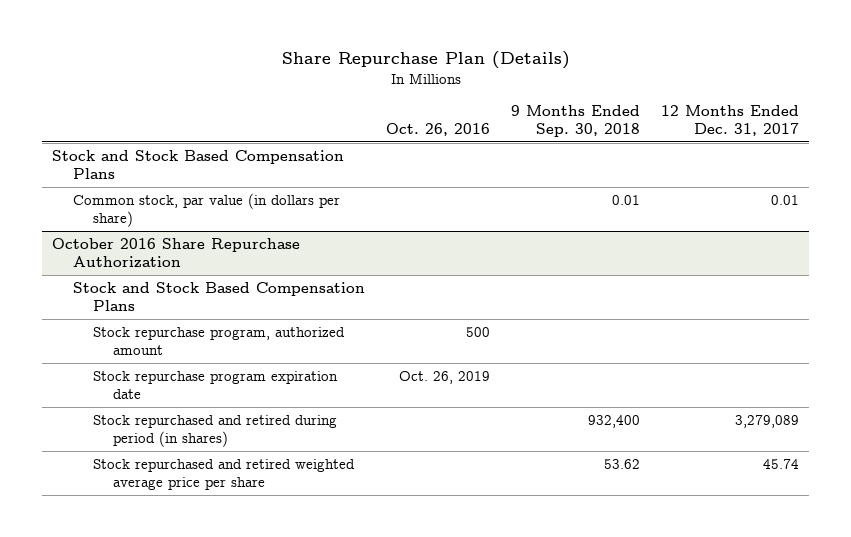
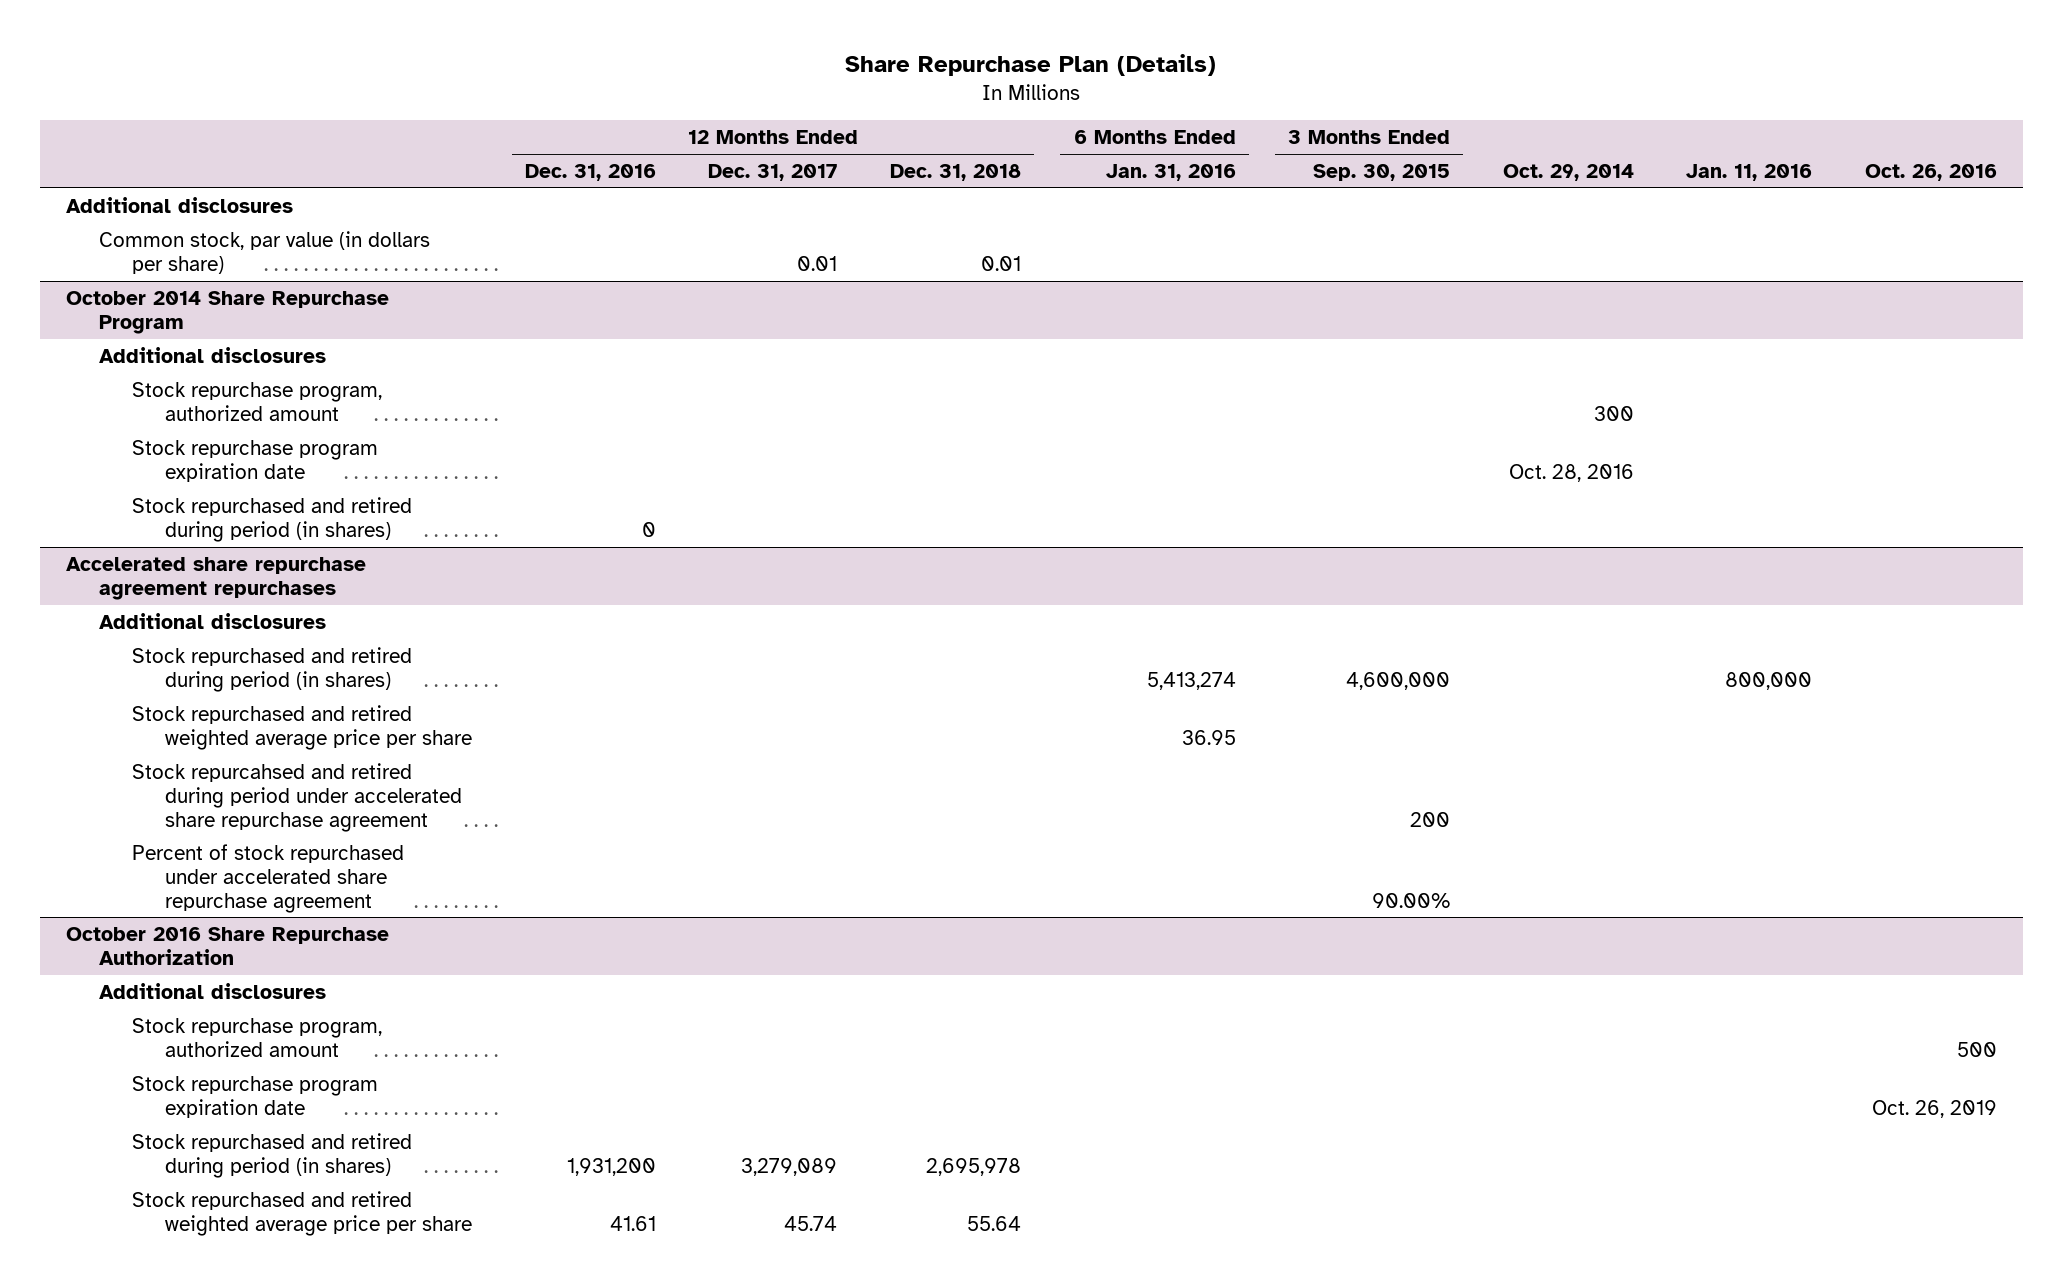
- | Oct. 26, 2016 | 9 Months Ended Sep. 30, 2018 | 12 Months Ended Dec. 31, 2017
+ | 12 Months Ended Dec. 31, 2016 | 12 Months Ended Dec. 31, 2017 | 12 Months Ended Dec. 31, 2018 | 6 Months Ended Jan. 31, 2016 | 3 Months Ended Sep. 30, 2015 | Oct. 29, 2014 | Jan. 11, 2016 | Oct. 26, 2016
- Stock and Stock Based Compensation Plans
+ Additional disclosures
+ October 2014 Share Repurchase Program
+ Additional disclosures
+ Stock repurchase program, authorized amount | | | | | | 300 | |
+ Stock repurchase program expiration date | | | | | | Oct. 28, 2016 | |
+ Stock repurchased and retired during period (in shares) | 0 | | | | | | |
+ Accelerated share repurchase agreement repurchases
+ Additional disclosures
+ Stock repurchased and retired during period (in shares) | | | | 5,413,274 | 4,600,000 | | 800,000 |
+ Stock repurchased and retired weighted average price per share | | | | 36.95 | | | |
+ Stock repurcahsed and retired during period under accelerated share repurchase agreement | | | | | 200 | | |
+ Percent of stock repurchased under accelerated share repurchase agreement | | | | | 90.00% | | |
@ October 2016 Share Repurchase Authorization
- Stock and Stock Based Compensation Plans
+ Additional disclosures

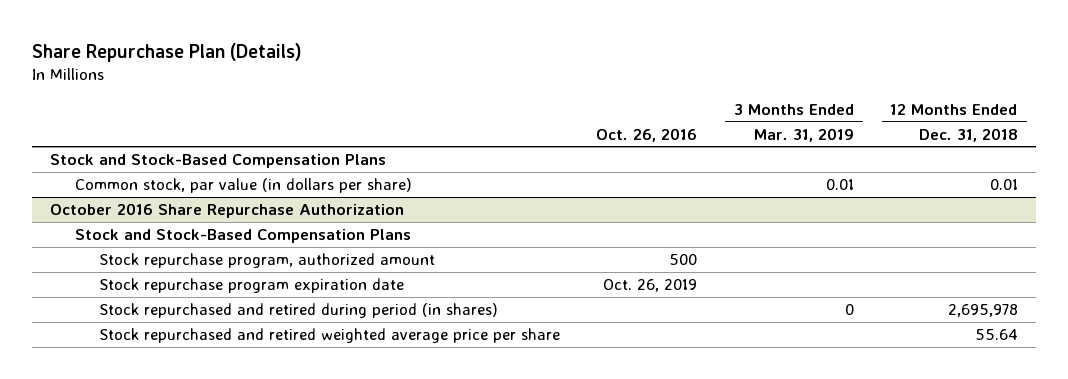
- | 12 Months Ended Dec. 31, 2016 | 12 Months Ended Dec. 31, 2017 | 12 Months Ended Dec. 31, 2018 | 6 Months Ended Jan. 31, 2016 | 3 Months Ended Sep. 30, 2015 | Oct. 29, 2014 | Jan. 11, 2016 | Oct. 26, 2016
+ | Oct. 26, 2016 | 3 Months Ended Mar. 31, 2019 | 12 Months Ended Dec. 31, 2018
- Additional disclosures
+ Stock and Stock-Based Compensation Plans
- October 2014 Share Repurchase Program
- Additional disclosures
- Stock repurchase program, authorized amount | | | | | | 300 | |
- Stock repurchase program expiration date | | | | | | Oct. 28, 2016 | |
- Stock repurchased and retired during period (in shares) | 0 | | | | | | |
- Accelerated share repurchase agreement repurchases
- Additional disclosures
- Stock repurchased and retired during period (in shares) | | | | 5,413,274 | 4,600,000 | | 800,000 |
- Stock repurchased and retired weighted average price per share | | | | 36.95 | | | |
- Stock repurcahsed and retired during period under accelerated share repurchase agreement | | | | | 200 | | |
- Percent of stock repurchased under accelerated share repurchase agreement | | | | | 90.00% | | |
@ October 2016 Share Repurchase Authorization
- Additional disclosures
+ Stock and Stock-Based Compensation Plans

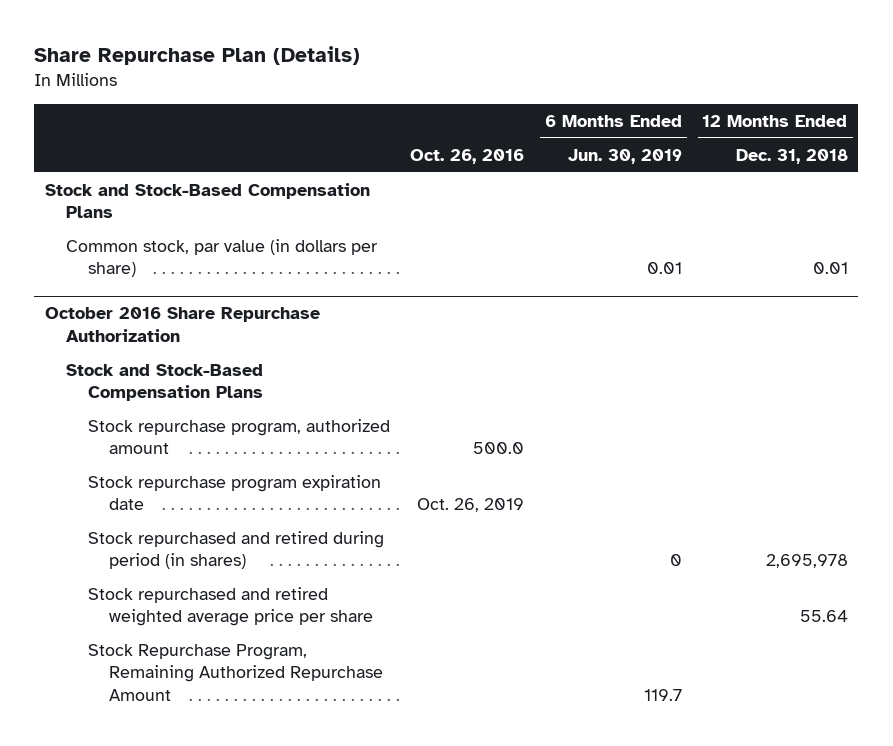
- | Oct. 26, 2016 | 3 Months Ended Mar. 31, 2019 | 12 Months Ended Dec. 31, 2018
+ | Oct. 26, 2016 | 6 Months Ended Jun. 30, 2019 | 12 Months Ended Dec. 31, 2018
@ October 2016 Share Repurchase Authorization
- Stock repurchase program, authorized amount | 500 | |
+ Stock repurchase program, authorized amount | 500.0 | |
+ Stock Repurchase Program, Remaining Authorized Repurchase Amount | | 119.7 |

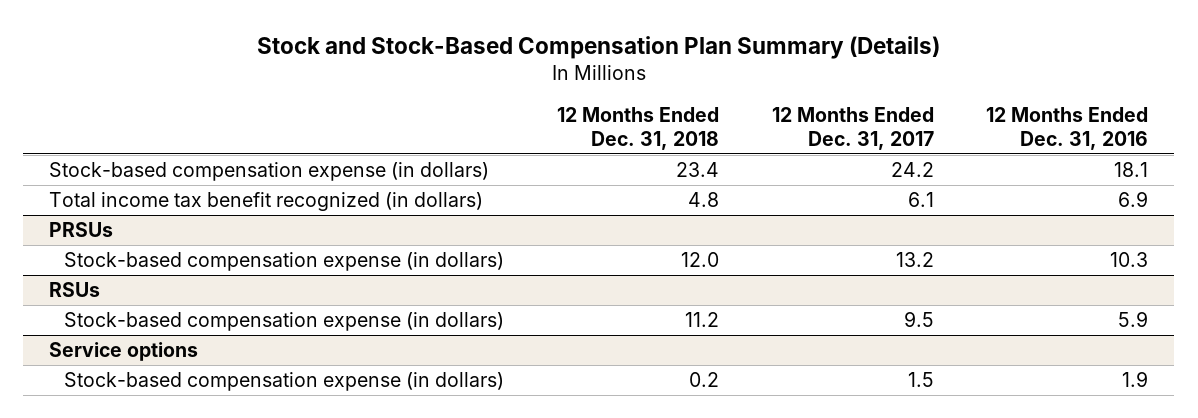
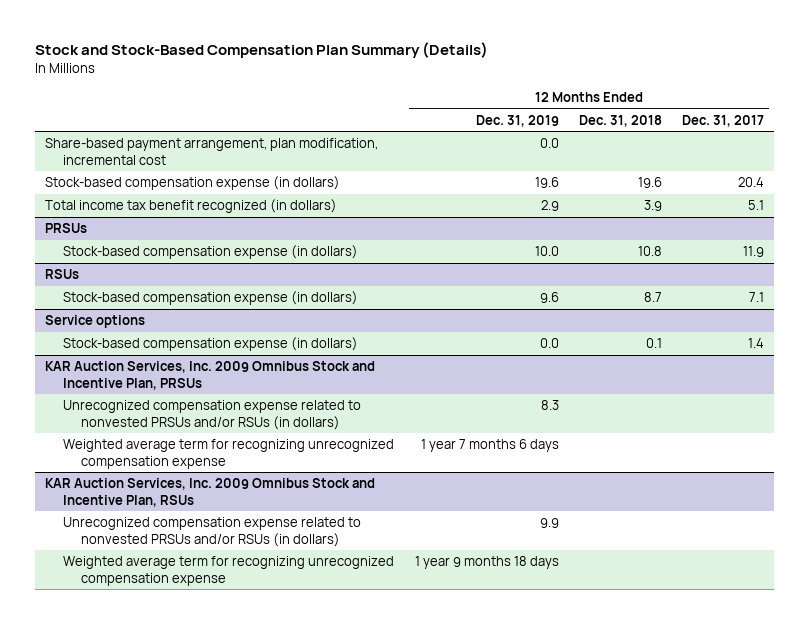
- | 12 Months Ended Dec. 31, 2018 | 12 Months Ended Dec. 31, 2017 | 12 Months Ended Dec. 31, 2016
+ | 12 Months Ended Dec. 31, 2019 | 12 Months Ended Dec. 31, 2018 | 12 Months Ended Dec. 31, 2017
- Stock-based compensation expense (in dollars) | 23.4 | 24.2 | 18.1
- Total income tax benefit recognized (in dollars) | 4.8 | 6.1 | 6.9
+ Share-based payment arrangement, plan modification, incremental cost | 0.0 | |
+ Stock-based compensation expense (in dollars) | 19.6 | 19.6 | 20.4
+ Total income tax benefit recognized (in dollars) | 2.9 | 3.9 | 5.1
@ PRSUs
- Stock-based compensation expense (in dollars) | 12.0 | 13.2 | 10.3
+ Stock-based compensation expense (in dollars) | 10.0 | 10.8 | 11.9
@ RSUs
- Stock-based compensation expense (in dollars) | 11.2 | 9.5 | 5.9
+ Stock-based compensation expense (in dollars) | 9.6 | 8.7 | 7.1
@ Service options
- Stock-based compensation expense (in dollars) | 0.2 | 1.5 | 1.9
+ Stock-based compensation expense (in dollars) | 0.0 | 0.1 | 1.4
+ KAR Auction Services, Inc. 2009 Omnibus Stock and Incentive Plan, PRSUs
+ Unrecognized compensation expense related to nonvested PRSUs and/or RSUs (in dollars) | 8.3 | |
+ Weighted average term for recognizing unrecognized compensation expense | 1 year 7 months 6 days | |
+ KAR Auction Services, Inc. 2009 Omnibus Stock and Incentive Plan, RSUs
+ Unrecognized compensation expense related to nonvested PRSUs and/or RSUs (in dollars) | 9.9 | |
+ Weighted average term for recognizing unrecognized compensation expense | 1 year 9 months 18 days | |

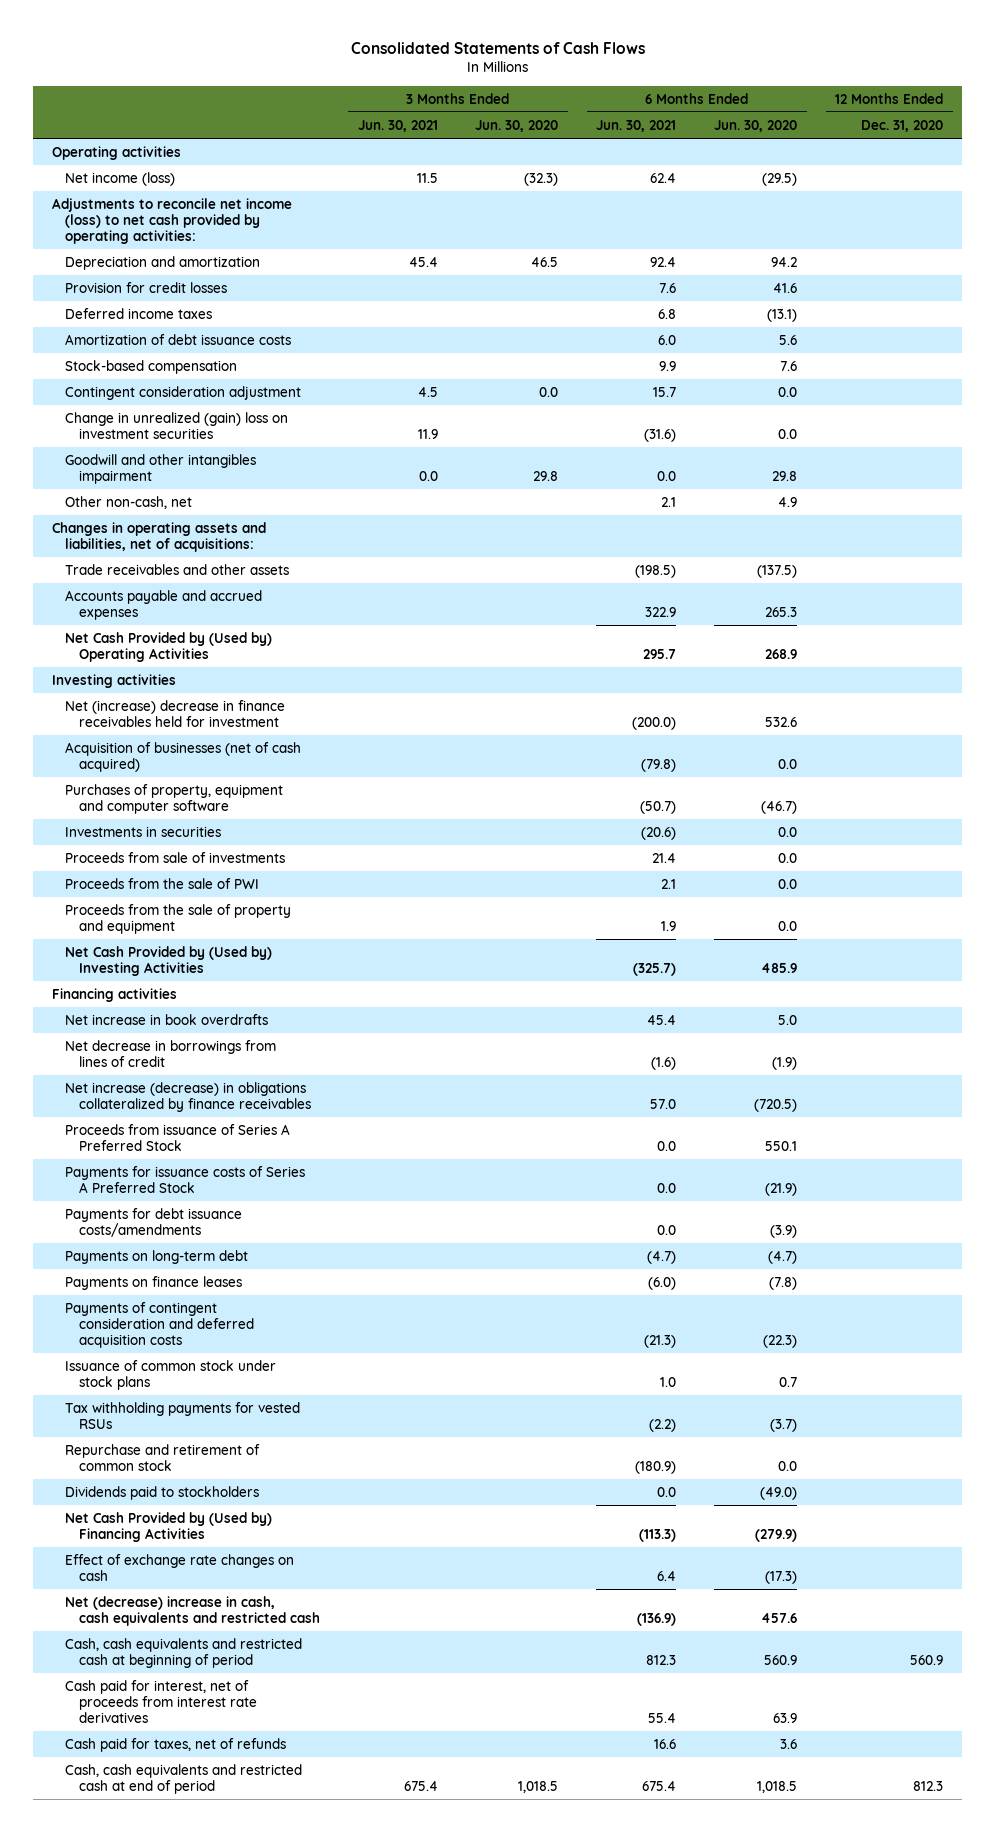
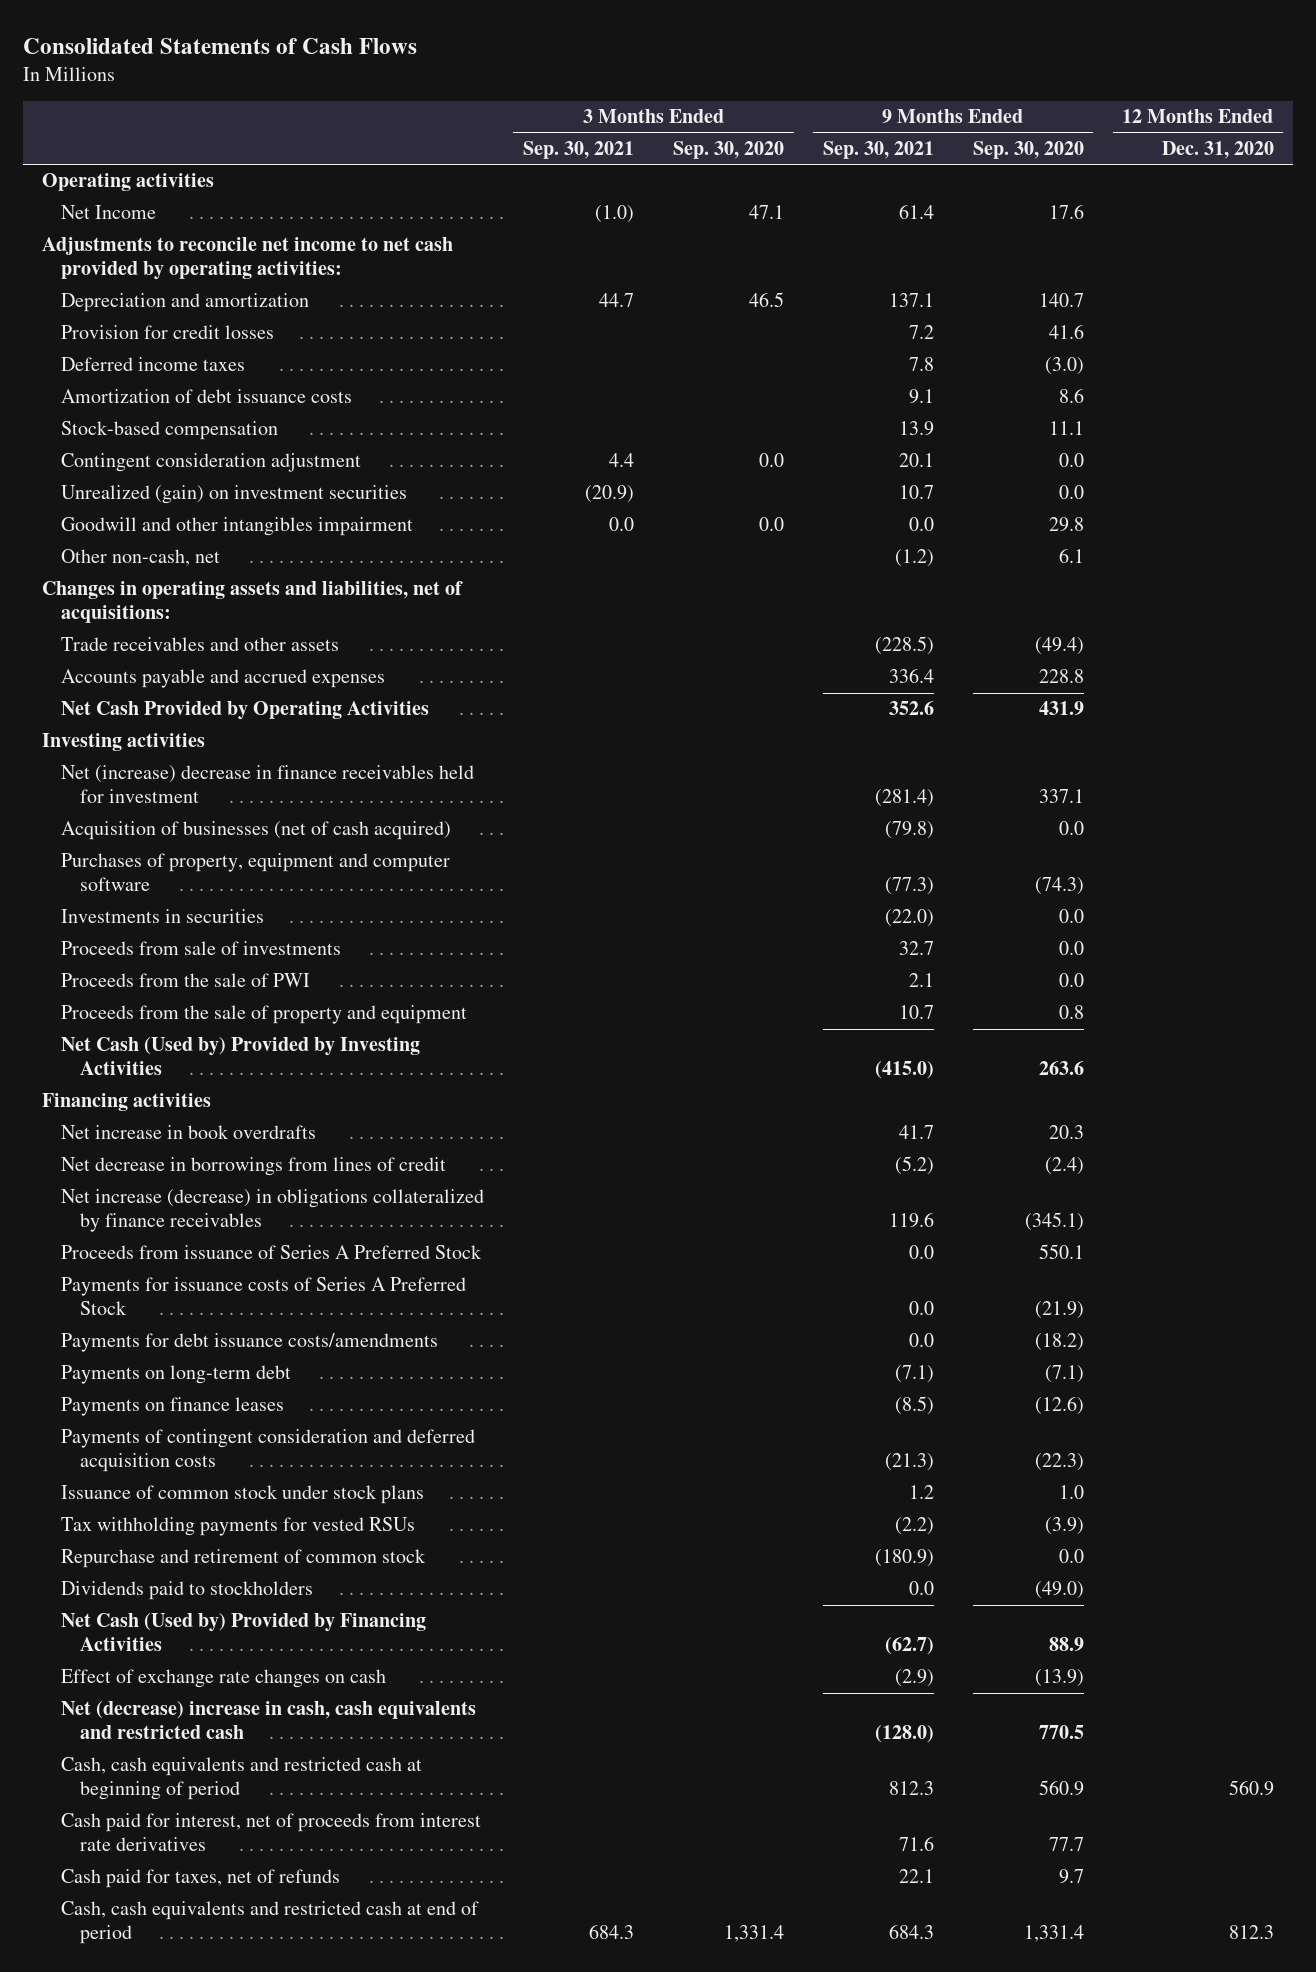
- | 3 Months Ended Jun. 30, 2021 | 3 Months Ended Jun. 30, 2020 | 6 Months Ended Jun. 30, 2021 | 6 Months Ended Jun. 30, 2020 | 12 Months Ended Dec. 31, 2020
+ | 3 Months Ended Sep. 30, 2021 | 3 Months Ended Sep. 30, 2020 | 9 Months Ended Sep. 30, 2021 | 9 Months Ended Sep. 30, 2020 | 12 Months Ended Dec. 31, 2020
- Net income (loss) | 11.5 | (32.3) | 62.4 | (29.5) |
- Adjustments to reconcile net income (loss) to net cash provided by operating activities:
+ Net Income | (1.0) | 47.1 | 61.4 | 17.6 |
+ Adjustments to reconcile net income to net cash provided by operating activities:
- Change in unrealized (gain) loss on investment securities | 11.9 | | (31.6) | 0.0 |
+ Unrealized (gain) on investment securities | (20.9) | | 10.7 | 0.0 |
- Net Cash Provided by (Used by) Operating Activities | | | 295.7 | 268.9 |
+ Net Cash Provided by Operating Activities | | | 352.6 | 431.9 |
- Net Cash Provided by (Used by) Investing Activities | | | (325.7) | 485.9 |
+ Net Cash (Used by) Provided by Investing Activities | | | (415.0) | 263.6 |
- Net Cash Provided by (Used by) Financing Activities | | | (113.3) | (279.9) |
+ Net Cash (Used by) Provided by Financing Activities | | | (62.7) | 88.9 |

